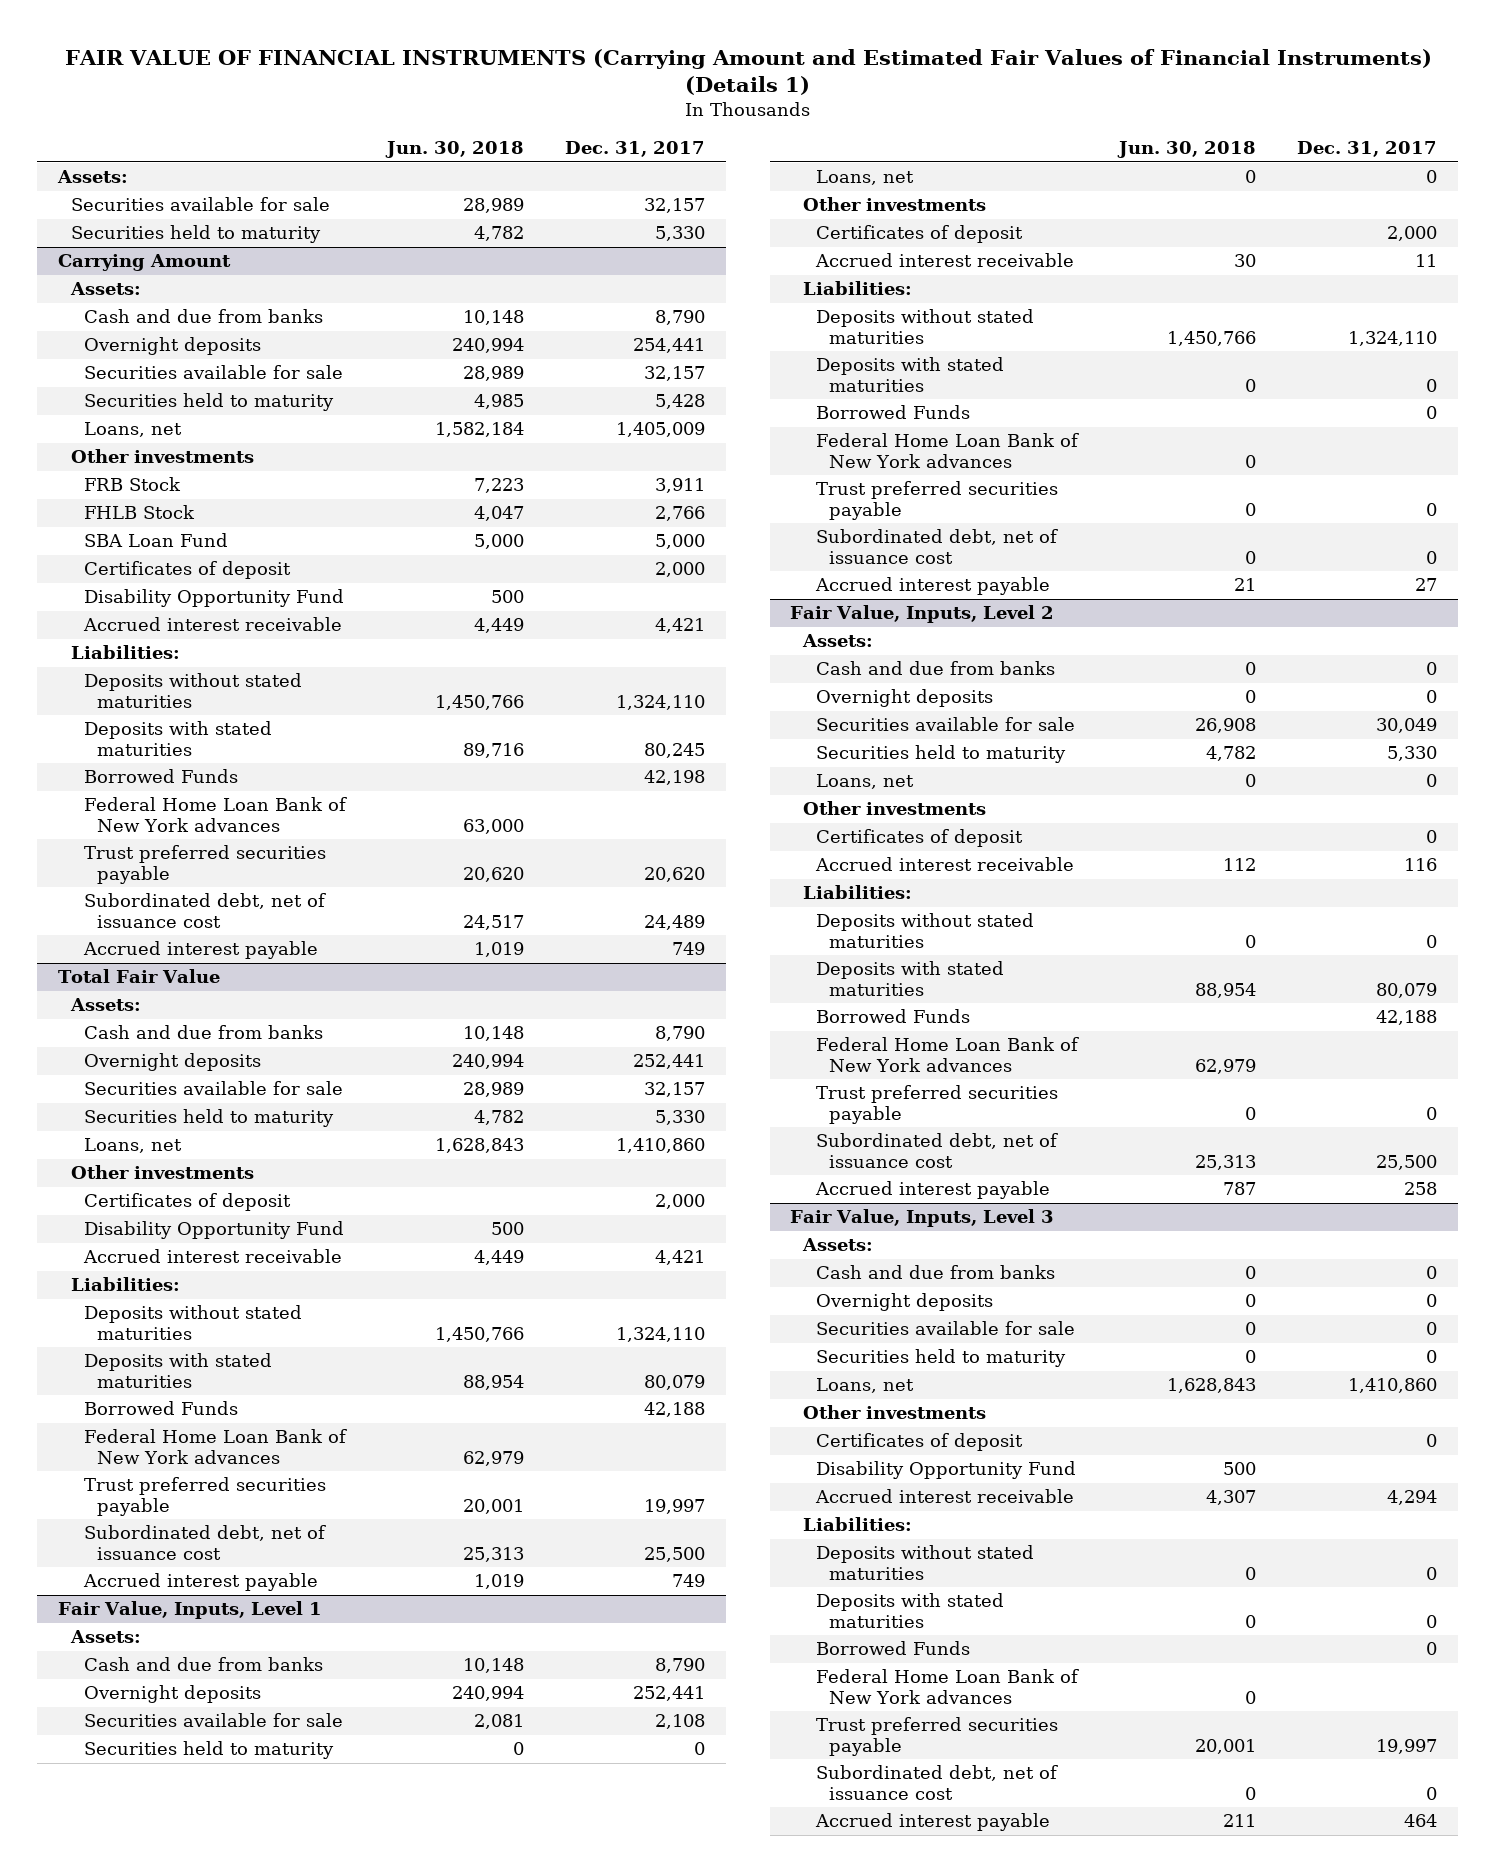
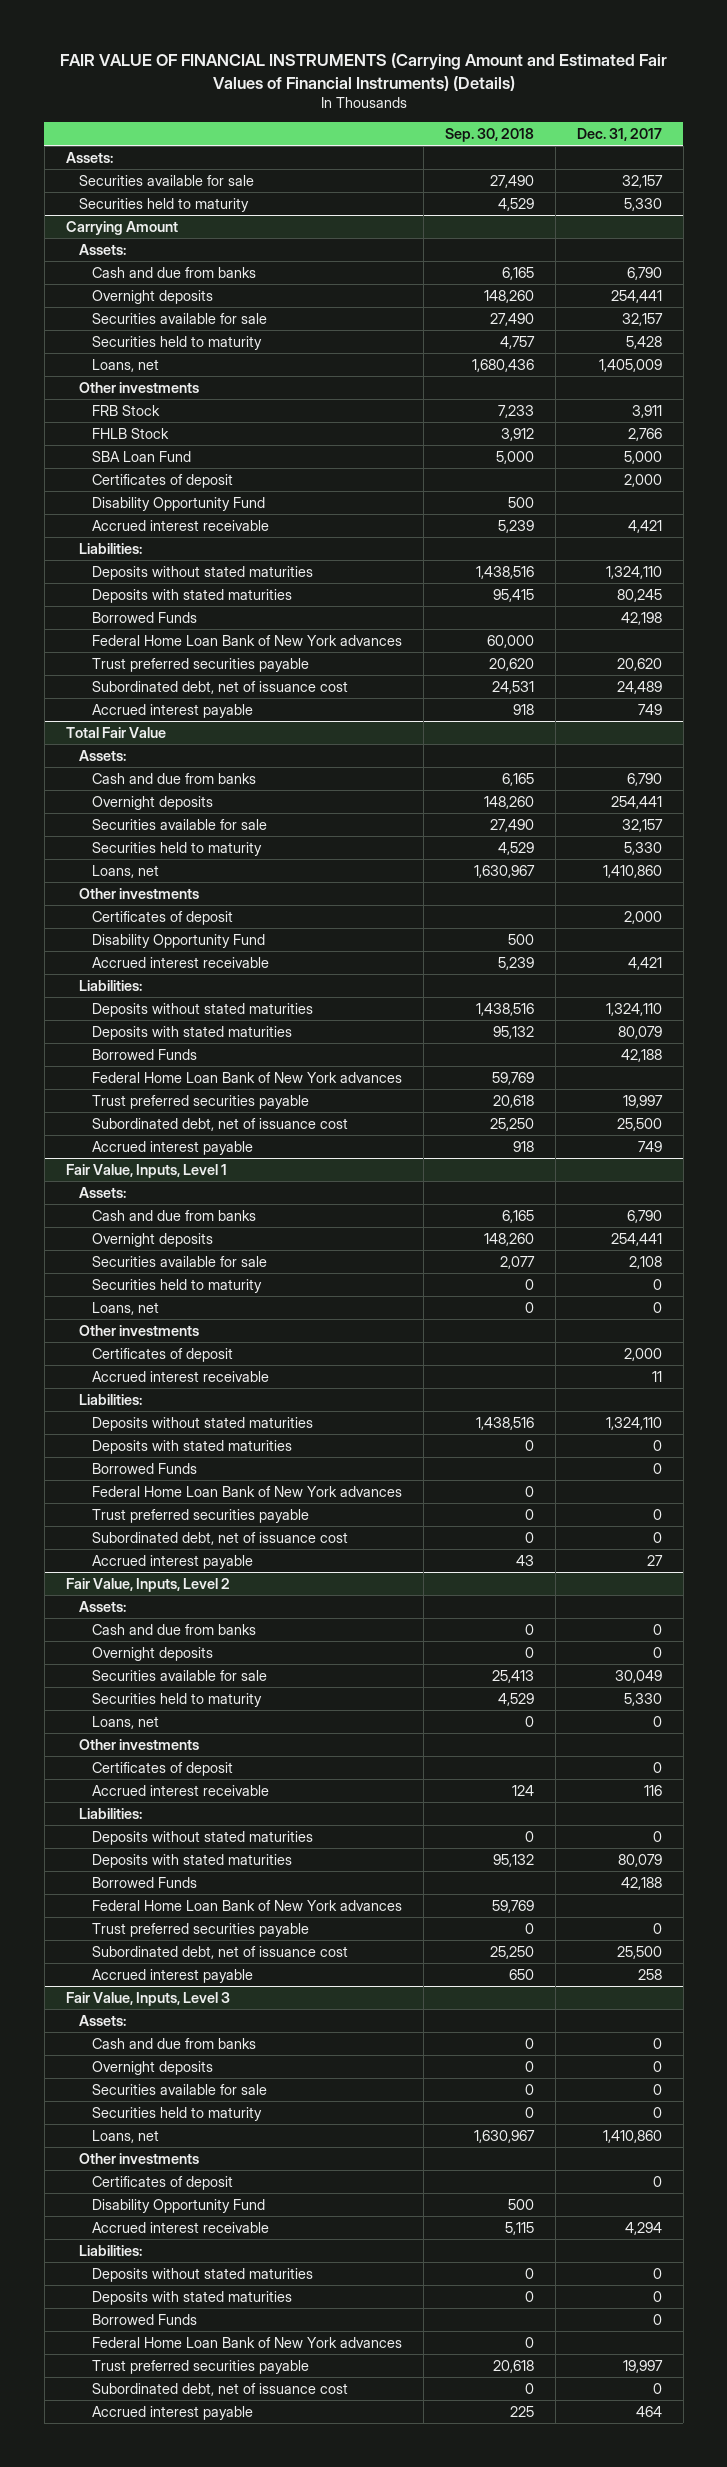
- FAIR VALUE OF FINANCIAL INSTRUMENTS (Carrying Amount and Estimated Fair Values of Financial Instruments) (Details 1)
+ FAIR VALUE OF FINANCIAL INSTRUMENTS (Carrying Amount and Estimated Fair Values of Financial Instruments) (Details)
- | Jun. 30, 2018 | Dec. 31, 2017
+ | Sep. 30, 2018 | Dec. 31, 2017
@ Carrying Amount
- Cash and due from banks | 10,148 | 8,790
+ Cash and due from banks | 6,165 | 6,790
@ Total Fair Value
- Cash and due from banks | 10,148 | 8,790
- Overnight deposits | 240,994 | 252,441
+ Cash and due from banks | 6,165 | 6,790
+ Overnight deposits | 148,260 | 254,441
@ Fair Value, Inputs, Level 1
- Cash and due from banks | 10,148 | 8,790
- Overnight deposits | 240,994 | 252,441
+ Cash and due from banks | 6,165 | 6,790
+ Overnight deposits | 148,260 | 254,441

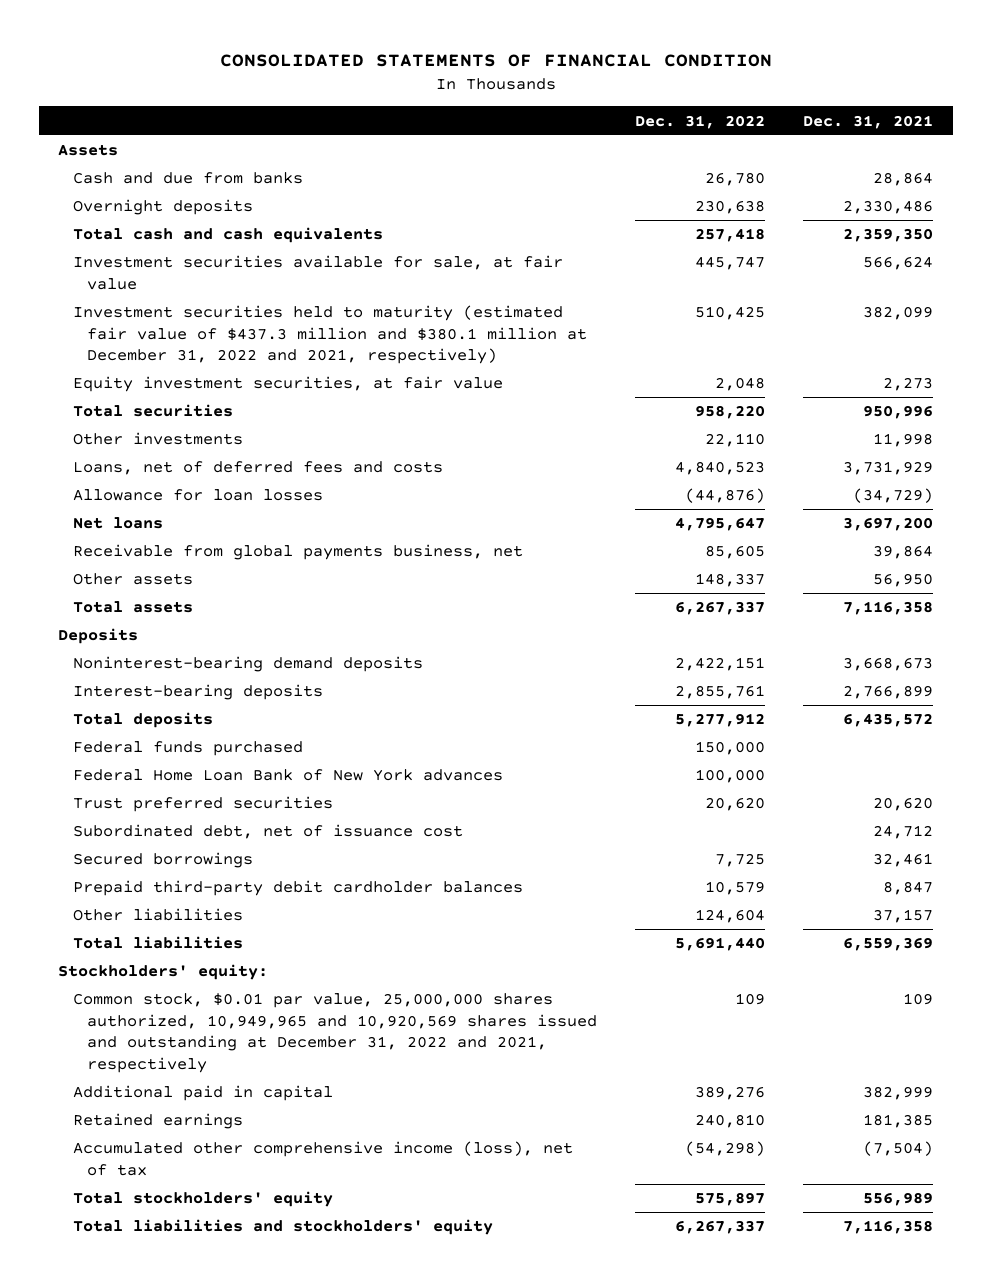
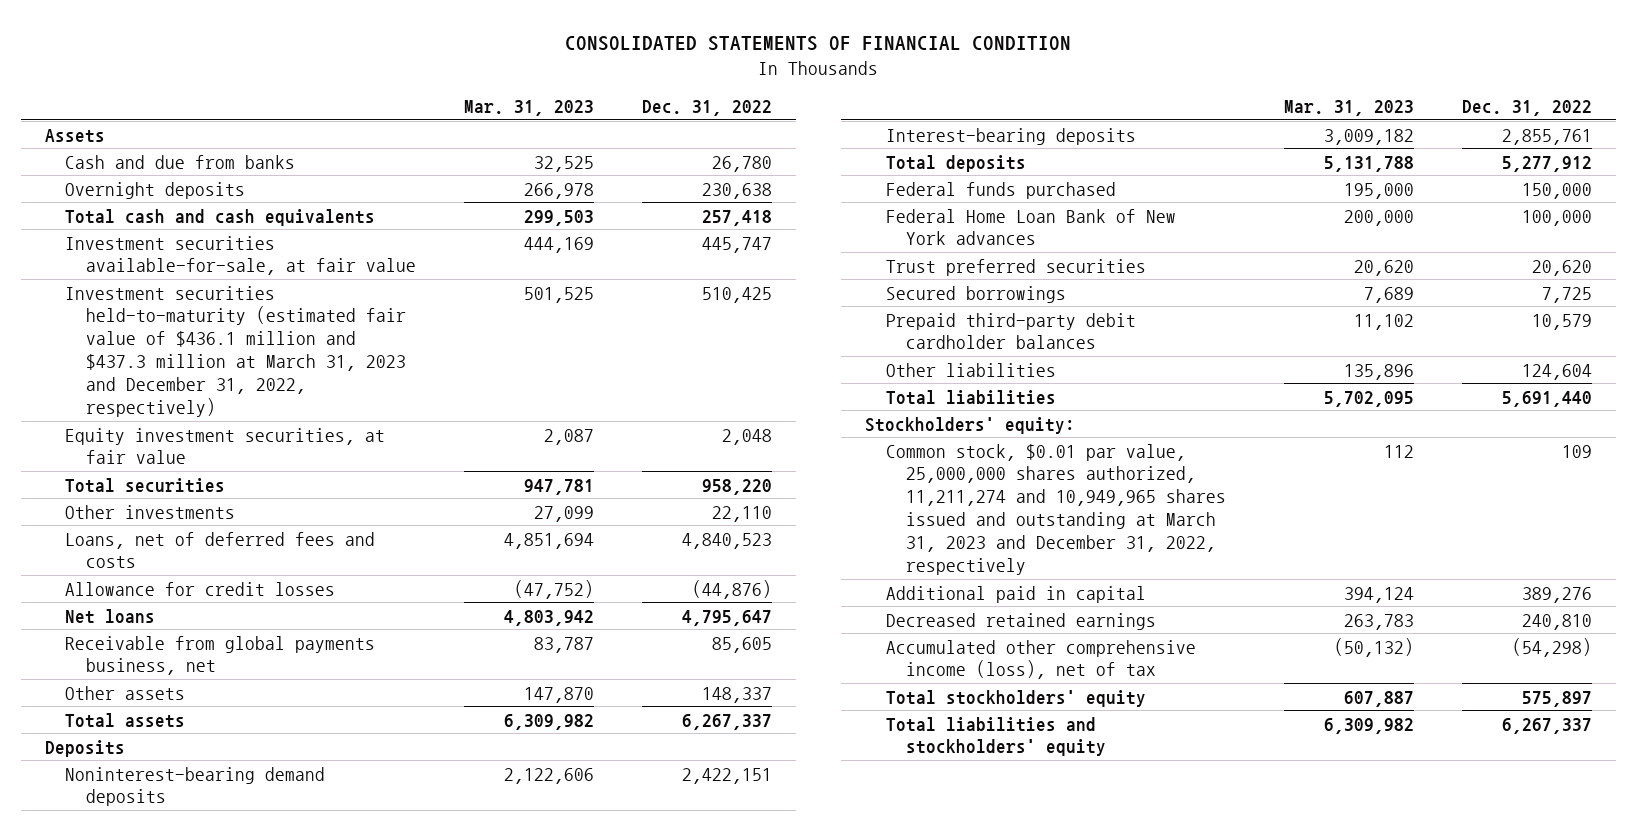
- | Dec. 31, 2022 | Dec. 31, 2021
+ | Mar. 31, 2023 | Dec. 31, 2022
- Investment securities available for sale, at fair value | 445,747 | 566,624
- Investment securities held to maturity (estimated fair value of $437.3 million and $380.1 million at December 31, 2022 and 2021, respectively) | 510,425 | 382,099
+ Investment securities available-for-sale, at fair value | 444,169 | 445,747
+ Investment securities held-to-maturity (estimated fair value of $436.1 million and $437.3 million at March 31, 2023 and December 31, 2022, respectively) | 501,525 | 510,425
- Allowance for loan losses | (44,876) | (34,729)
+ Allowance for credit losses | (47,752) | (44,876)
- Subordinated debt, net of issuance cost | | 24,712
- Common stock, $0.01 par value, 25,000,000 shares authorized, 10,949,965 and 10,920,569 shares issued and outstanding at December 31, 2022 and 2021, respectively | 109 | 109
+ Common stock, $0.01 par value, 25,000,000 shares authorized, 11,211,274 and 10,949,965 shares issued and outstanding at March 31, 2023 and December 31, 2022, respectively | 112 | 109
- Retained earnings | 240,810 | 181,385
+ Decreased retained earnings | 263,783 | 240,810

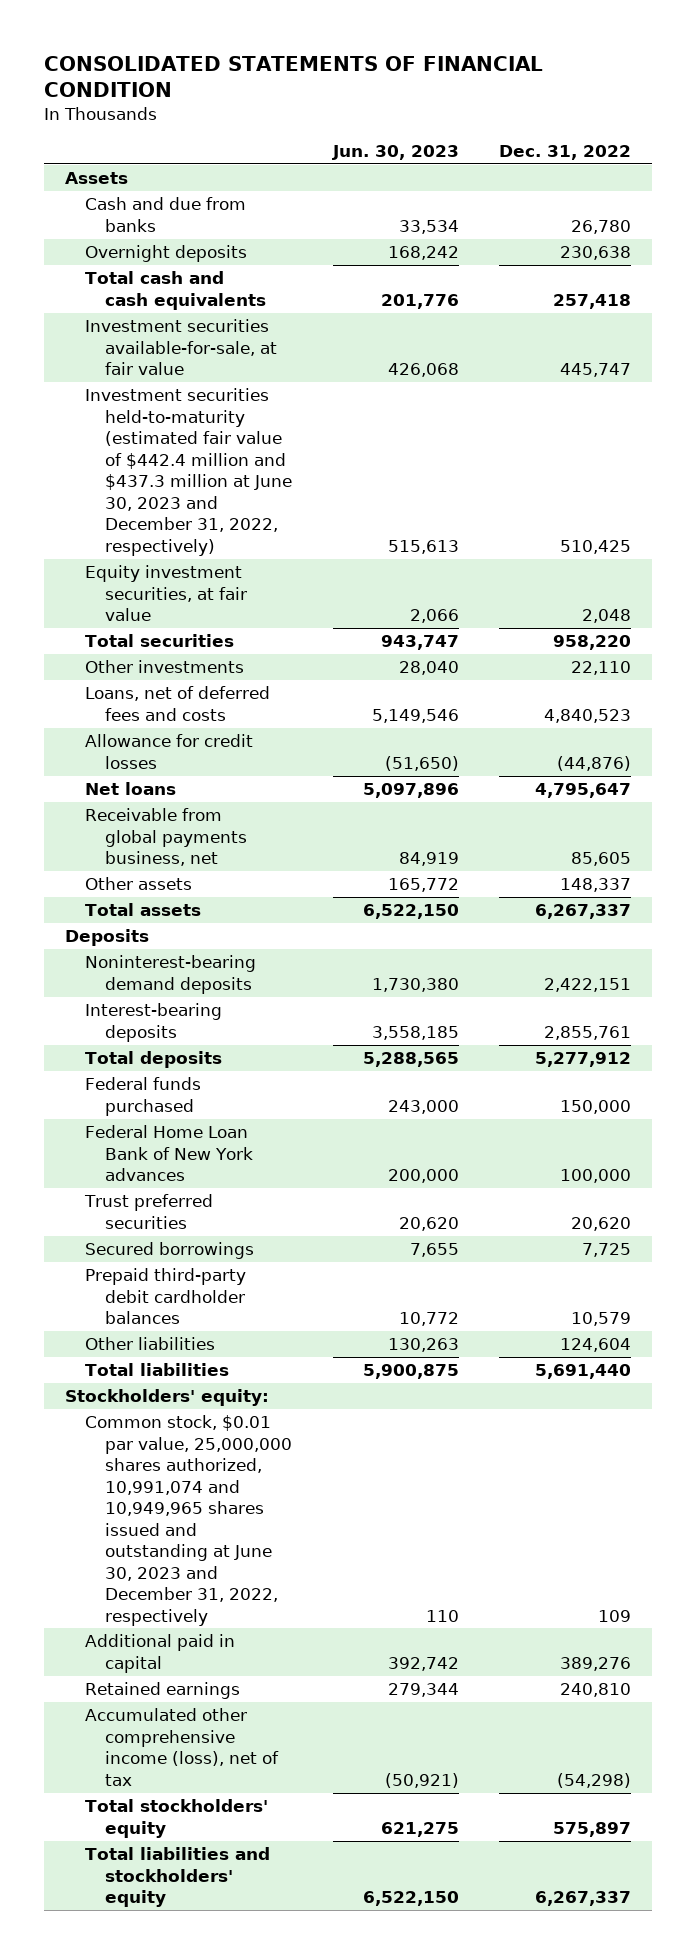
- | Mar. 31, 2023 | Dec. 31, 2022
+ | Jun. 30, 2023 | Dec. 31, 2022
- Investment securities held-to-maturity (estimated fair value of $436.1 million and $437.3 million at March 31, 2023 and December 31, 2022, respectively) | 501,525 | 510,425
+ Investment securities held-to-maturity (estimated fair value of $442.4 million and $437.3 million at June 30, 2023 and December 31, 2022, respectively) | 515,613 | 510,425
- Common stock, $0.01 par value, 25,000,000 shares authorized, 11,211,274 and 10,949,965 shares issued and outstanding at March 31, 2023 and December 31, 2022, respectively | 112 | 109
+ Common stock, $0.01 par value, 25,000,000 shares authorized, 10,991,074 and 10,949,965 shares issued and outstanding at June 30, 2023 and December 31, 2022, respectively | 110 | 109
- Decreased retained earnings | 263,783 | 240,810
+ Retained earnings | 279,344 | 240,810

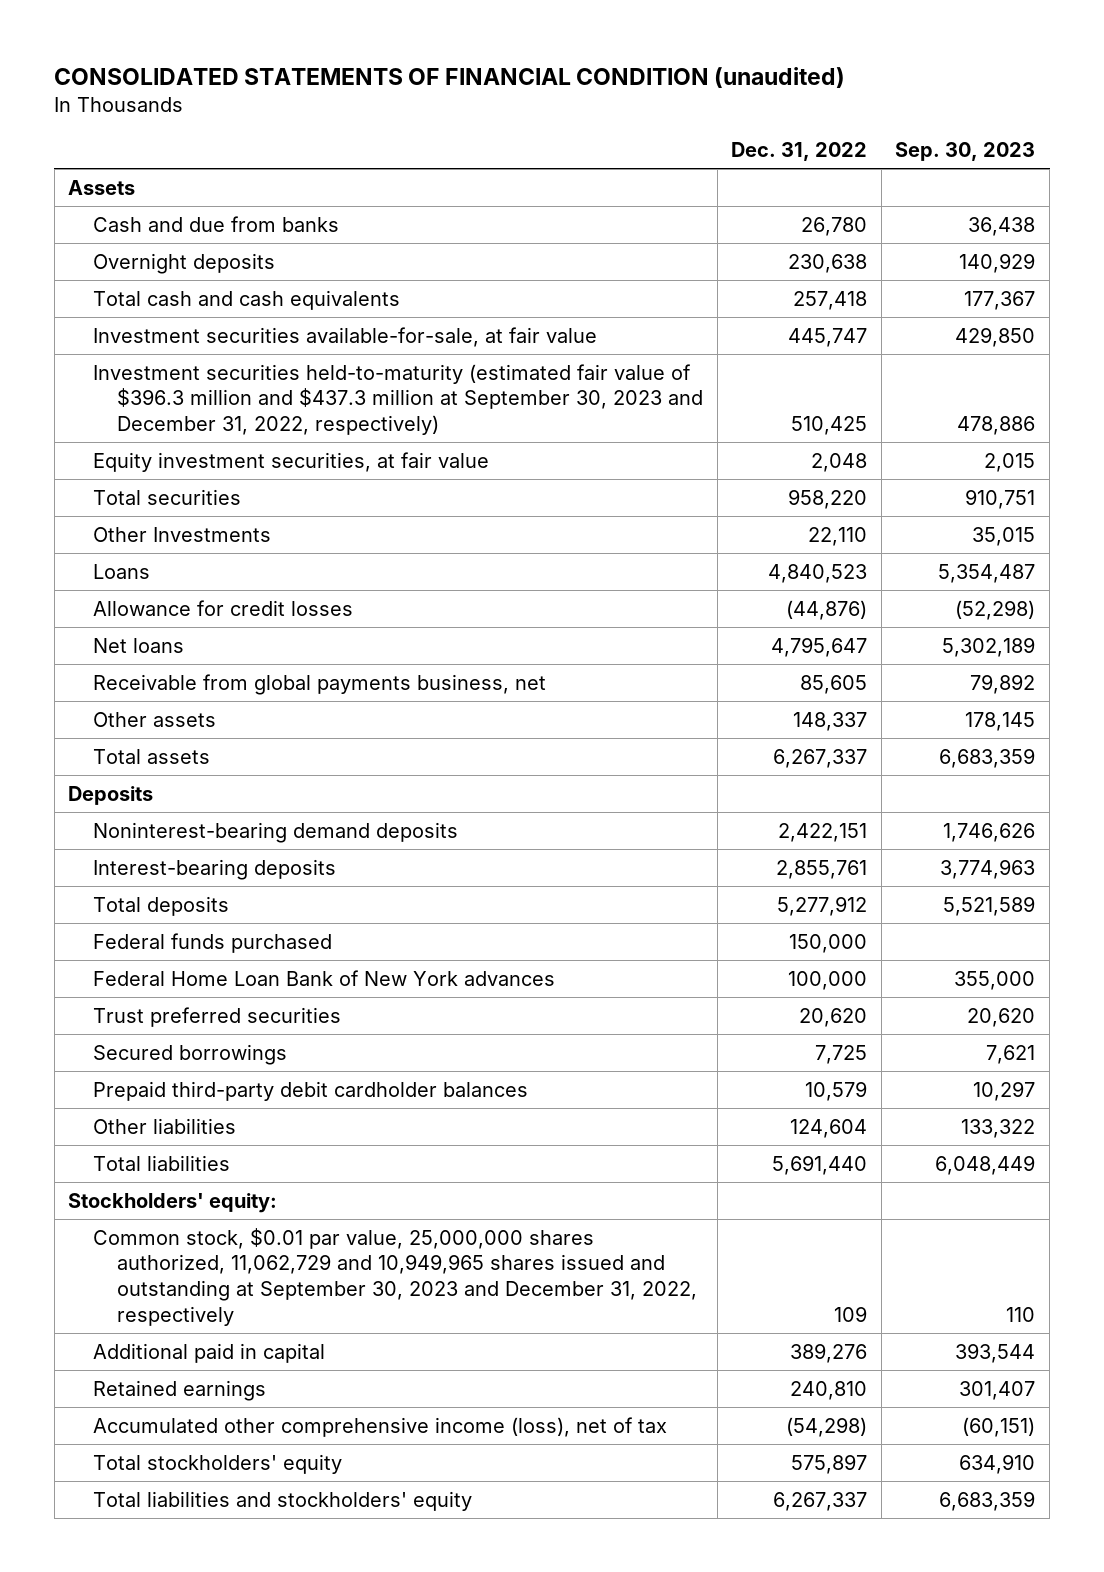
- CONSOLIDATED STATEMENTS OF FINANCIAL CONDITION
+ CONSOLIDATED STATEMENTS OF FINANCIAL CONDITION (unaudited)
- | Jun. 30, 2023 | Dec. 31, 2022
+ | Dec. 31, 2022 | Sep. 30, 2023
- Investment securities held-to-maturity (estimated fair value of $442.4 million and $437.3 million at June 30, 2023 and December 31, 2022, respectively) | 515,613 | 510,425
+ Investment securities held-to-maturity (estimated fair value of $396.3 million and $437.3 million at September 30, 2023 and December 31, 2022, respectively) | 510,425 | 478,886
- Other investments | 28,040 | 22,110
- Loans, net of deferred fees and costs | 5,149,546 | 4,840,523
+ Other Investments | 22,110 | 35,015
+ Loans | 4,840,523 | 5,354,487
- Common stock, $0.01 par value, 25,000,000 shares authorized, 10,991,074 and 10,949,965 shares issued and outstanding at June 30, 2023 and December 31, 2022, respectively | 110 | 109
+ Common stock, $0.01 par value, 25,000,000 shares authorized, 11,062,729 and 10,949,965 shares issued and outstanding at September 30, 2023 and December 31, 2022, respectively | 109 | 110

